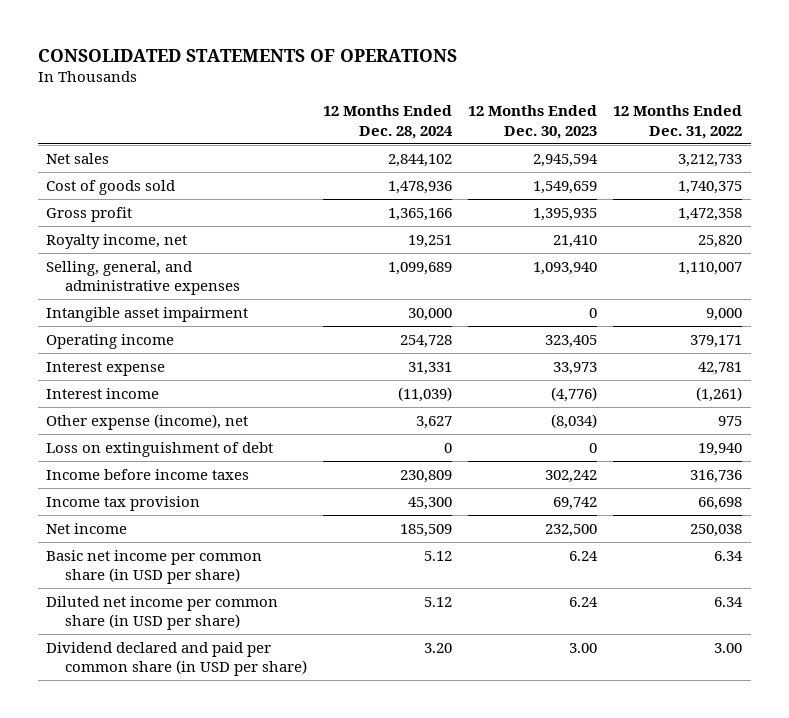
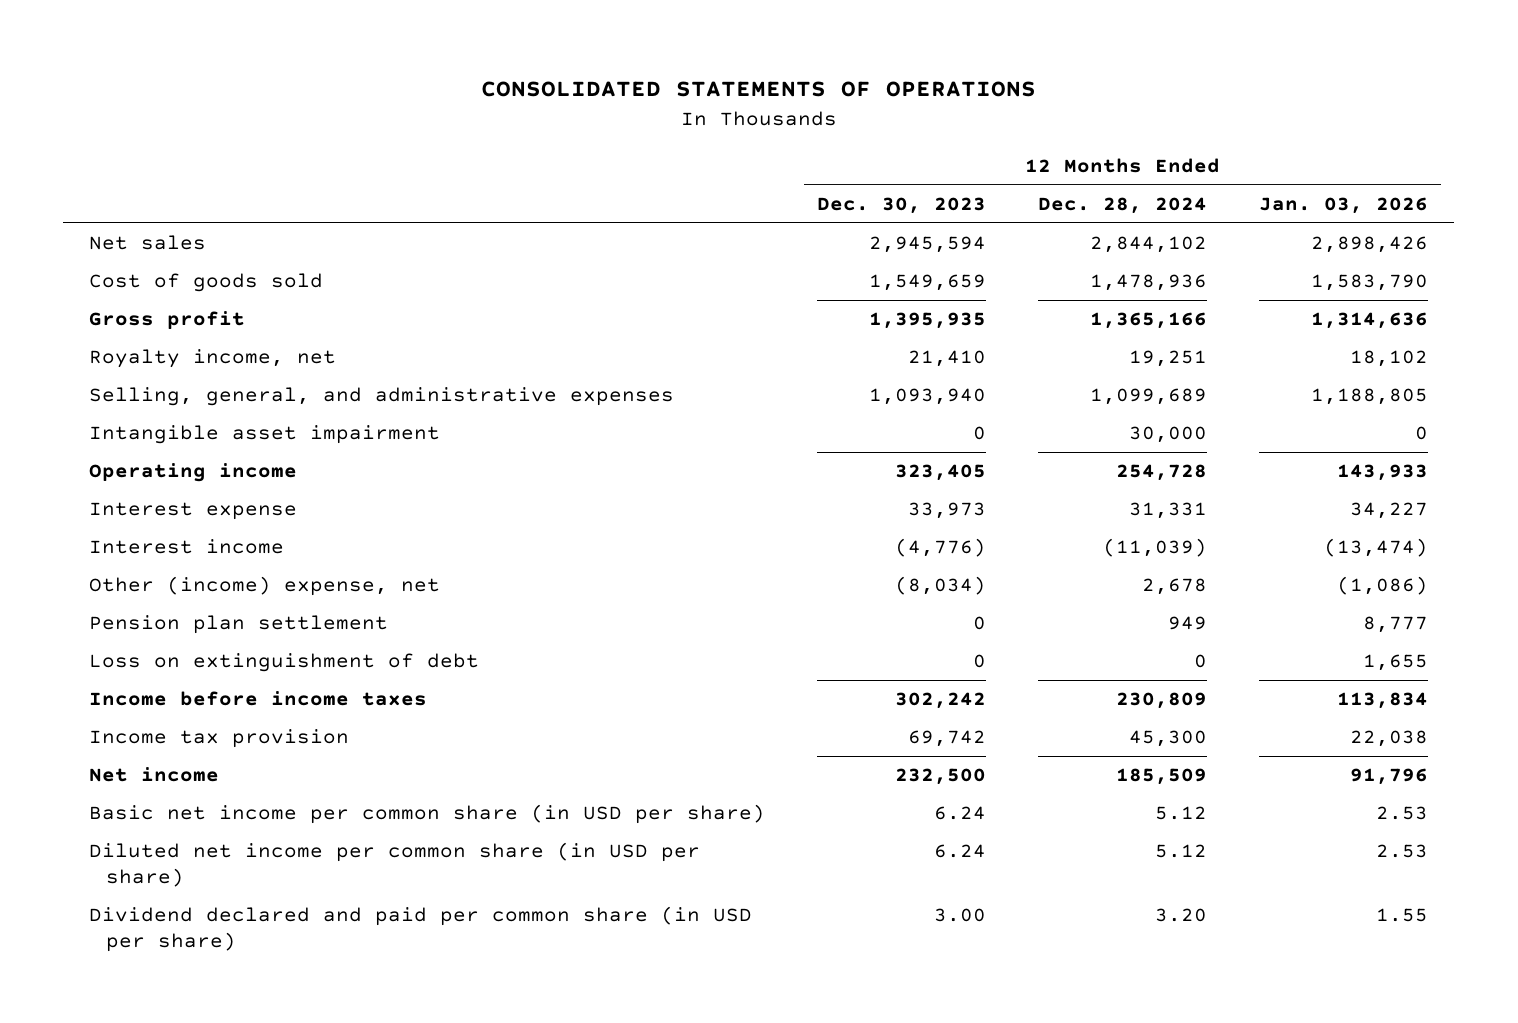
- | 12 Months Ended Dec. 28, 2024 | 12 Months Ended Dec. 30, 2023 | 12 Months Ended Dec. 31, 2022
+ | 12 Months Ended Dec. 30, 2023 | 12 Months Ended Dec. 28, 2024 | 12 Months Ended Jan. 03, 2026
- Other expense (income), net | 3,627 | (8,034) | 975
+ Other (income) expense, net | (8,034) | 2,678 | (1,086)
+ Pension plan settlement | 0 | 949 | 8,777

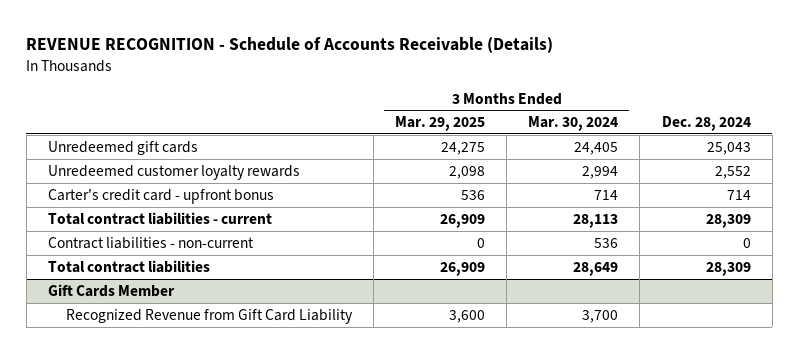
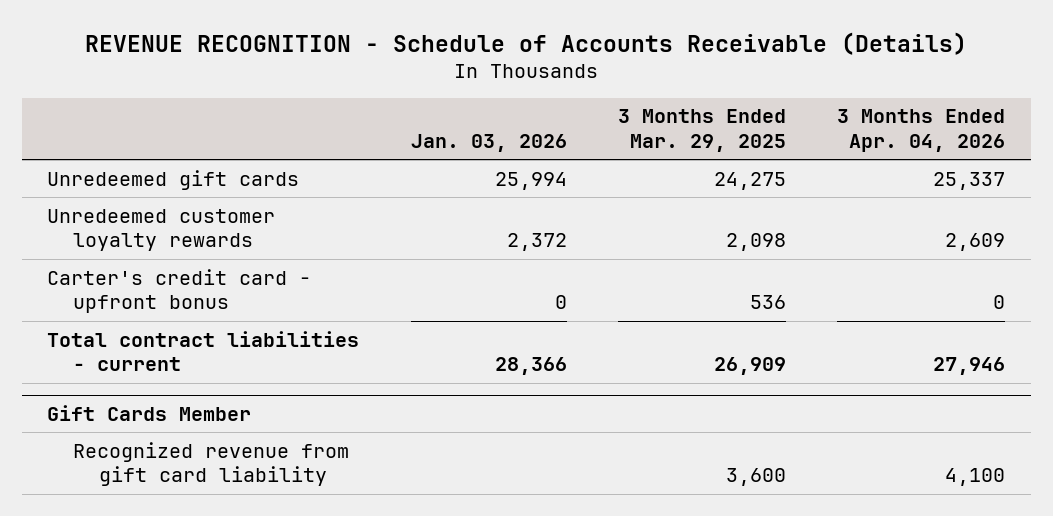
- | 3 Months Ended Mar. 29, 2025 | 3 Months Ended Mar. 30, 2024 | Dec. 28, 2024
+ | Jan. 03, 2026 | 3 Months Ended Mar. 29, 2025 | 3 Months Ended Apr. 04, 2026
- Contract liabilities - non-current | 0 | 536 | 0
- Total contract liabilities | 26,909 | 28,649 | 28,309
@ Gift Cards Member
- Recognized Revenue from Gift Card Liability | 3,600 | 3,700 |
+ Recognized revenue from gift card liability | | 3,600 | 4,100

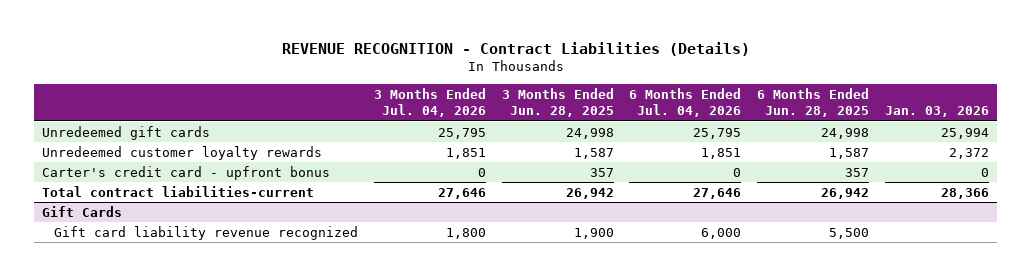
- REVENUE RECOGNITION - Schedule of Accounts Receivable (Details)
+ REVENUE RECOGNITION - Contract Liabilities (Details)
- | Jan. 03, 2026 | 3 Months Ended Mar. 29, 2025 | 3 Months Ended Apr. 04, 2026
+ | 3 Months Ended Jul. 04, 2026 | 3 Months Ended Jun. 28, 2025 | 6 Months Ended Jul. 04, 2026 | 6 Months Ended Jun. 28, 2025 | Jan. 03, 2026
- Total contract liabilities - current | 28,366 | 26,909 | 27,946
- Gift Cards Member
- Recognized revenue from gift card liability | | 3,600 | 4,100
+ Total contract liabilities-current | 27,646 | 26,942 | 27,646 | 26,942 | 28,366
+ Gift Cards
+ Gift card liability revenue recognized | 1,800 | 1,900 | 6,000 | 5,500 |

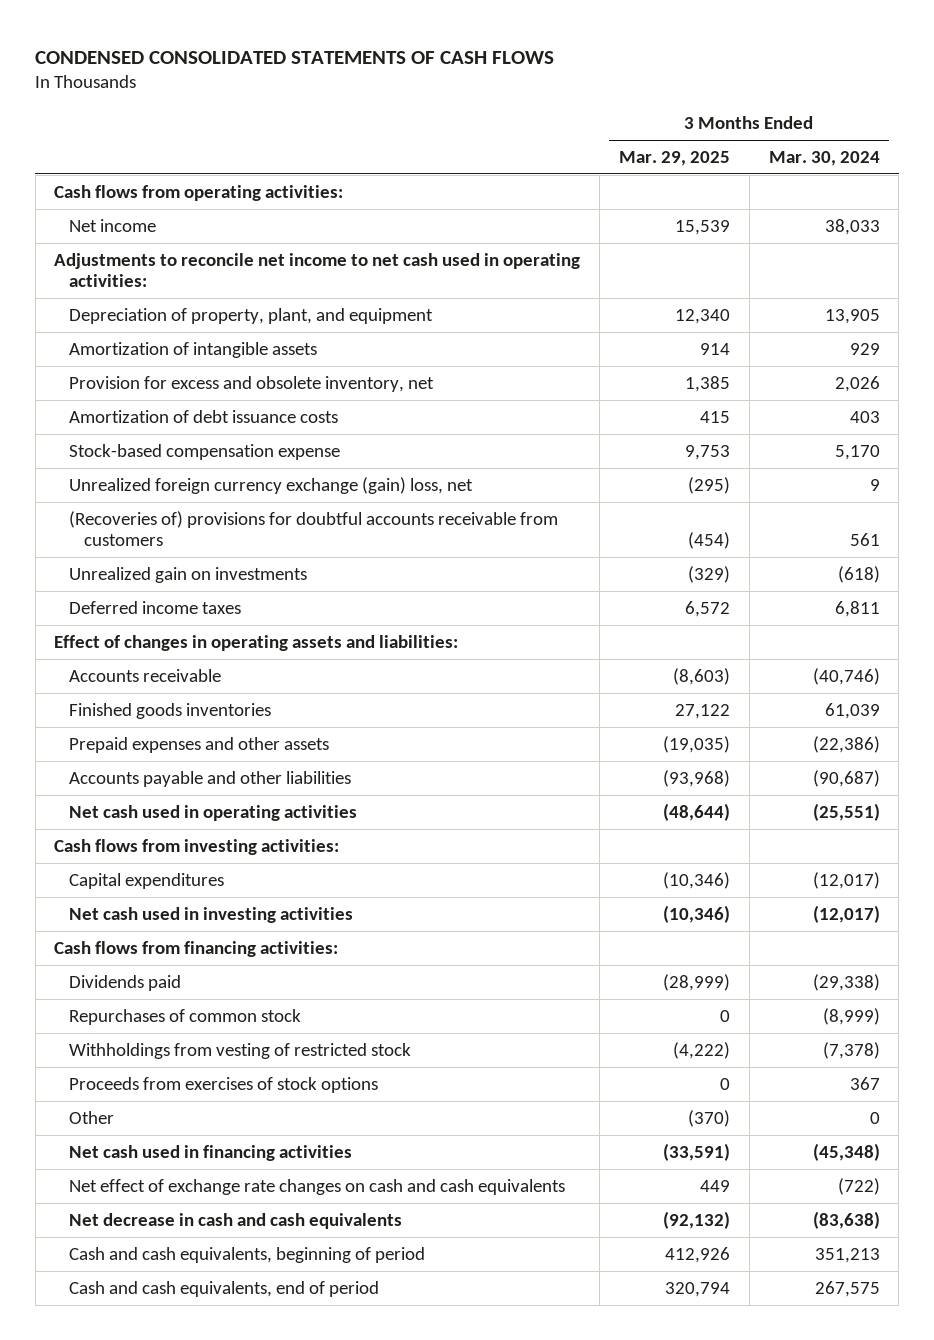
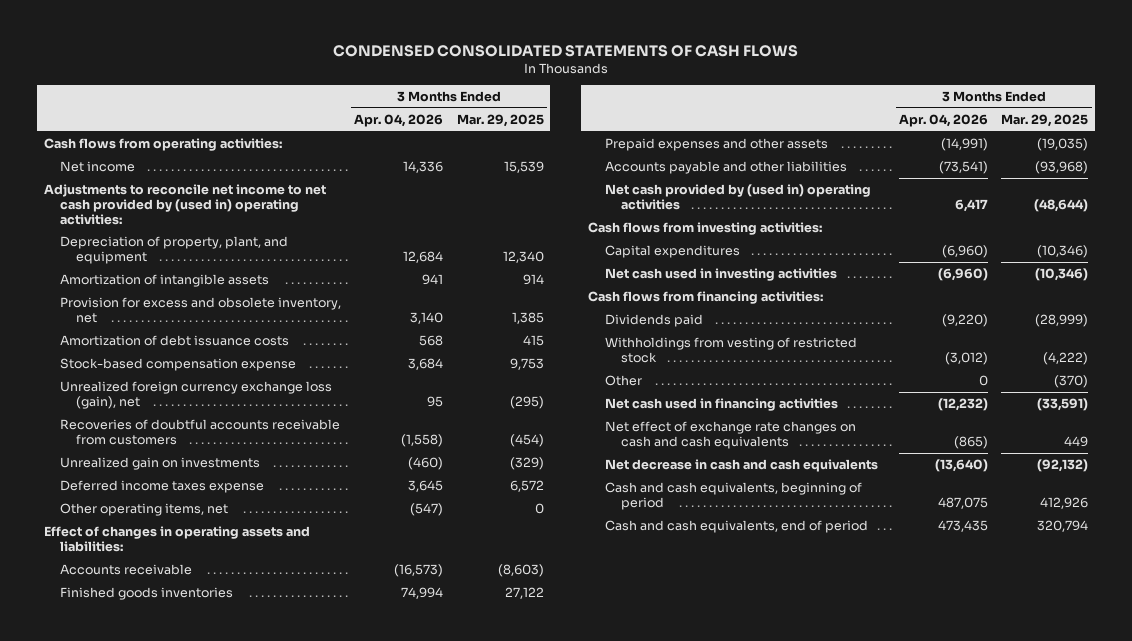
- | 3 Months Ended Mar. 29, 2025 | 3 Months Ended Mar. 30, 2024
+ | 3 Months Ended Apr. 04, 2026 | 3 Months Ended Mar. 29, 2025
- Adjustments to reconcile net income to net cash used in operating activities:
+ Adjustments to reconcile net income to net cash provided by (used in) operating activities:
- Unrealized foreign currency exchange (gain) loss, net | (295) | 9
- (Recoveries of) provisions for doubtful accounts receivable from customers | (454) | 561
+ Unrealized foreign currency exchange loss (gain), net | 95 | (295)
+ Recoveries of doubtful accounts receivable from customers | (1,558) | (454)
- Deferred income taxes | 6,572 | 6,811
+ Deferred income taxes expense | 3,645 | 6,572
+ Other operating items, net | (547) | 0
- Net cash used in operating activities | (48,644) | (25,551)
+ Net cash provided by (used in) operating activities | 6,417 | (48,644)
- Repurchases of common stock | 0 | (8,999)
- Proceeds from exercises of stock options | 0 | 367

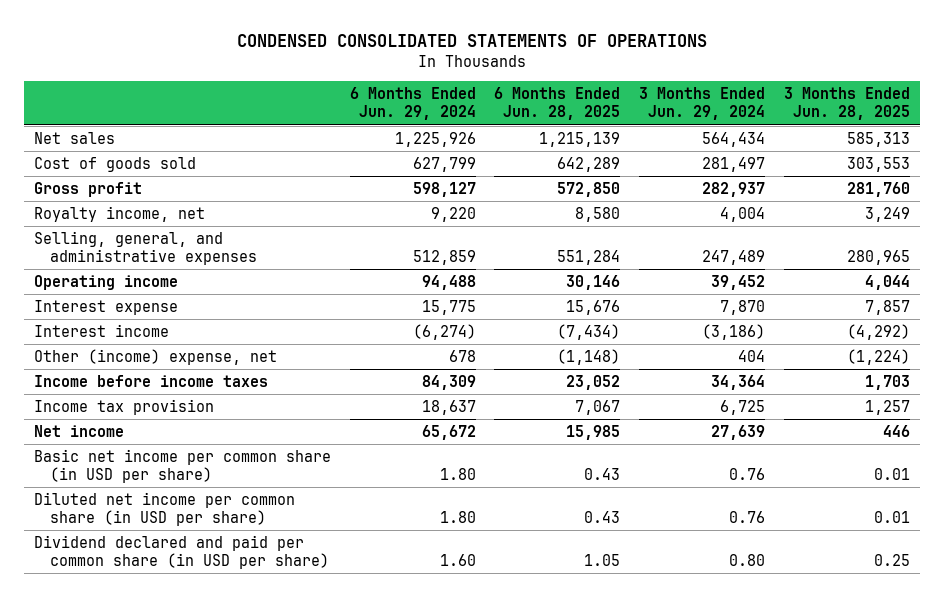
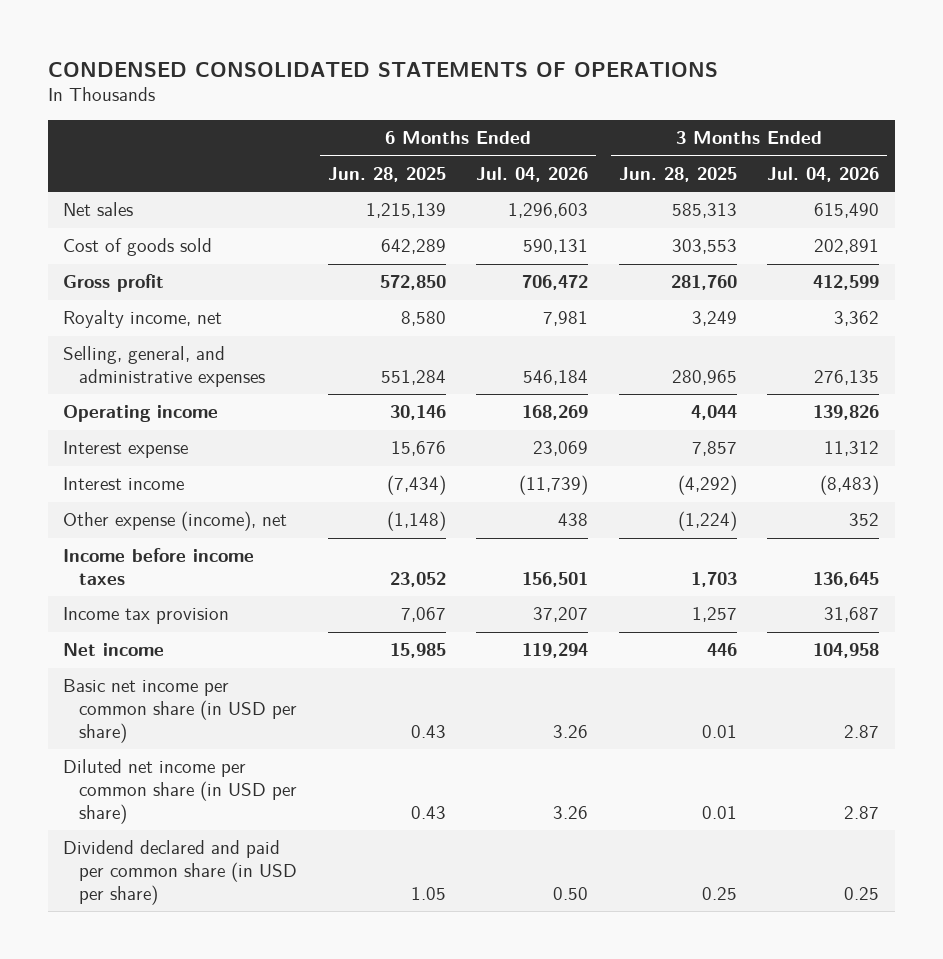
- | 6 Months Ended Jun. 29, 2024 | 6 Months Ended Jun. 28, 2025 | 3 Months Ended Jun. 29, 2024 | 3 Months Ended Jun. 28, 2025
+ | 6 Months Ended Jun. 28, 2025 | 6 Months Ended Jul. 04, 2026 | 3 Months Ended Jun. 28, 2025 | 3 Months Ended Jul. 04, 2026
- Other (income) expense, net | 678 | (1,148) | 404 | (1,224)
+ Other expense (income), net | (1,148) | 438 | (1,224) | 352

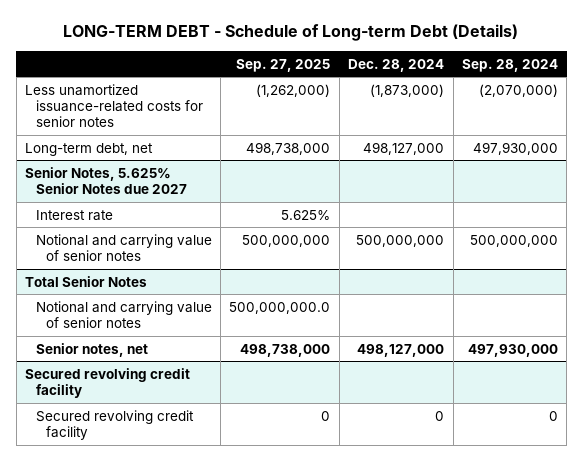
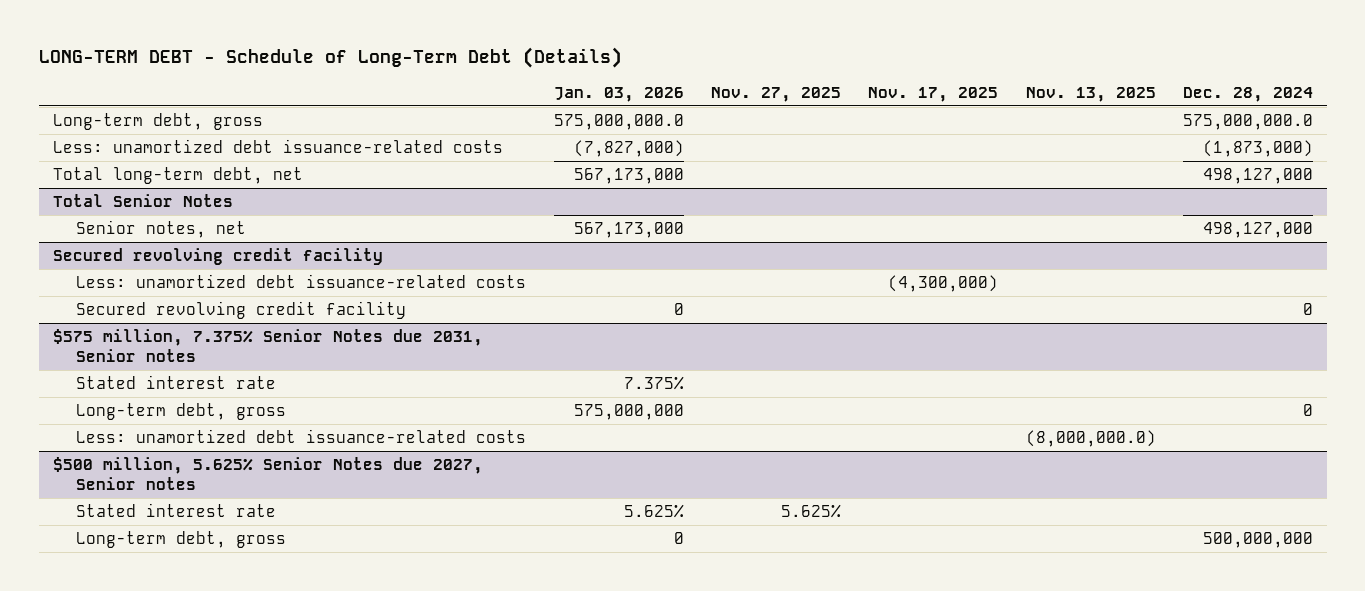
- LONG-TERM DEBT - Schedule of Long-term Debt (Details)
+ LONG-TERM DEBT - Schedule of Long-Term Debt (Details)
- | Sep. 27, 2025 | Dec. 28, 2024 | Sep. 28, 2024
+ | Jan. 03, 2026 | Nov. 27, 2025 | Nov. 17, 2025 | Nov. 13, 2025 | Dec. 28, 2024
- Less unamortized issuance-related costs for senior notes | (1,262,000) | (1,873,000) | (2,070,000)
- Long-term debt, net | 498,738,000 | 498,127,000 | 497,930,000
- Senior Notes, 5.625% Senior Notes due 2027
- Interest rate | 5.625% | |
- Notional and carrying value of senior notes | 500,000,000 | 500,000,000 | 500,000,000
+ Long-term debt, gross | 575,000,000.0 | | | | 575,000,000.0
+ Less: unamortized debt issuance-related costs | (7,827,000) | | | | (1,873,000)
+ Total long-term debt, net | 567,173,000 | | | | 498,127,000
@ Total Senior Notes
- Notional and carrying value of senior notes | 500,000,000.0 | |
@ Secured revolving credit facility
+ Less: unamortized debt issuance-related costs | | | (4,300,000) | |
+ $575 million, 7.375% Senior Notes due 2031, Senior notes
+ Stated interest rate | 7.375% | | | |
+ Long-term debt, gross | 575,000,000 | | | | 0
+ Less: unamortized debt issuance-related costs | | | | (8,000,000.0) |
+ $500 million, 5.625% Senior Notes due 2027, Senior notes
+ Stated interest rate | 5.625% | 5.625% | | |
+ Long-term debt, gross | 0 | | | | 500,000,000

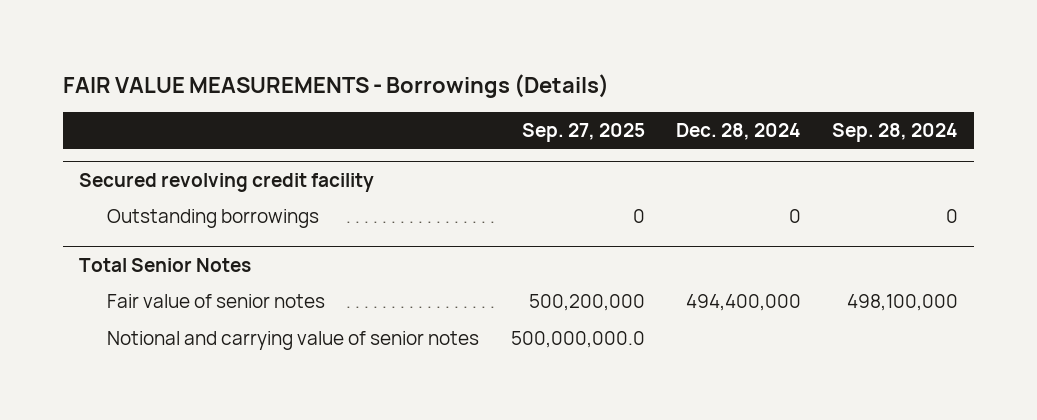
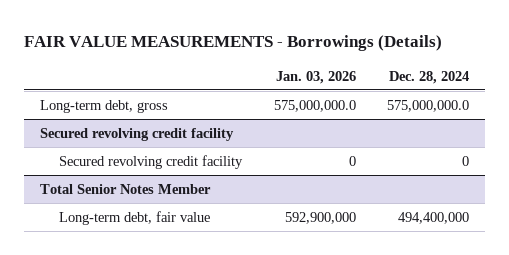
- | Sep. 27, 2025 | Dec. 28, 2024 | Sep. 28, 2024
+ | Jan. 03, 2026 | Dec. 28, 2024
+ Long-term debt, gross | 575,000,000.0 | 575,000,000.0
@ Secured revolving credit facility
- Outstanding borrowings | 0 | 0 | 0
- Total Senior Notes
- Fair value of senior notes | 500,200,000 | 494,400,000 | 498,100,000
- Notional and carrying value of senior notes | 500,000,000.0 | |
@ Secured revolving credit facility
+ Secured revolving credit facility | 0 | 0
+ Total Senior Notes Member
+ Long-term debt, fair value | 592,900,000 | 494,400,000

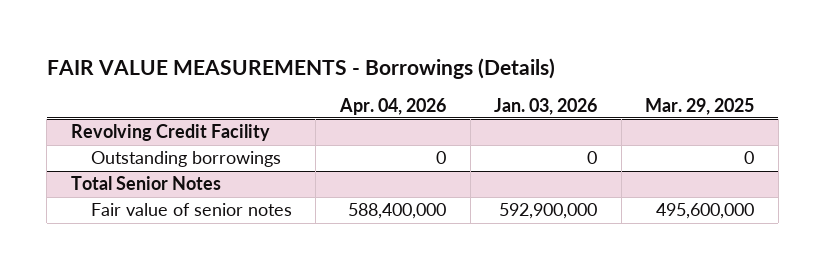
- | Jan. 03, 2026 | Dec. 28, 2024
+ | Apr. 04, 2026 | Jan. 03, 2026 | Mar. 29, 2025
- Long-term debt, gross | 575,000,000.0 | 575,000,000.0
- Secured revolving credit facility
- Secured revolving credit facility | 0 | 0
- Total Senior Notes Member
- Long-term debt, fair value | 592,900,000 | 494,400,000
+ Revolving Credit Facility
+ Outstanding borrowings | 0 | 0 | 0
+ Total Senior Notes
+ Fair value of senior notes | 588,400,000 | 592,900,000 | 495,600,000

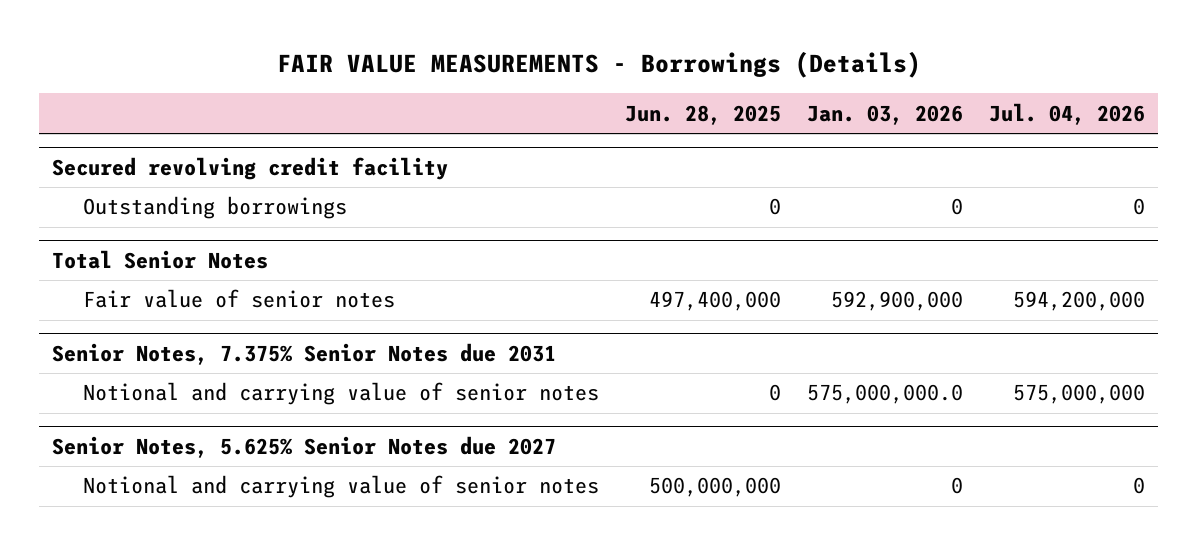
- | Apr. 04, 2026 | Jan. 03, 2026 | Mar. 29, 2025
+ | Jun. 28, 2025 | Jan. 03, 2026 | Jul. 04, 2026
- Revolving Credit Facility
+ Secured revolving credit facility
+ Senior Notes, 7.375% Senior Notes due 2031
+ Notional and carrying value of senior notes | 0 | 575,000,000.0 | 575,000,000
+ Senior Notes, 5.625% Senior Notes due 2027
+ Notional and carrying value of senior notes | 500,000,000 | 0 | 0

